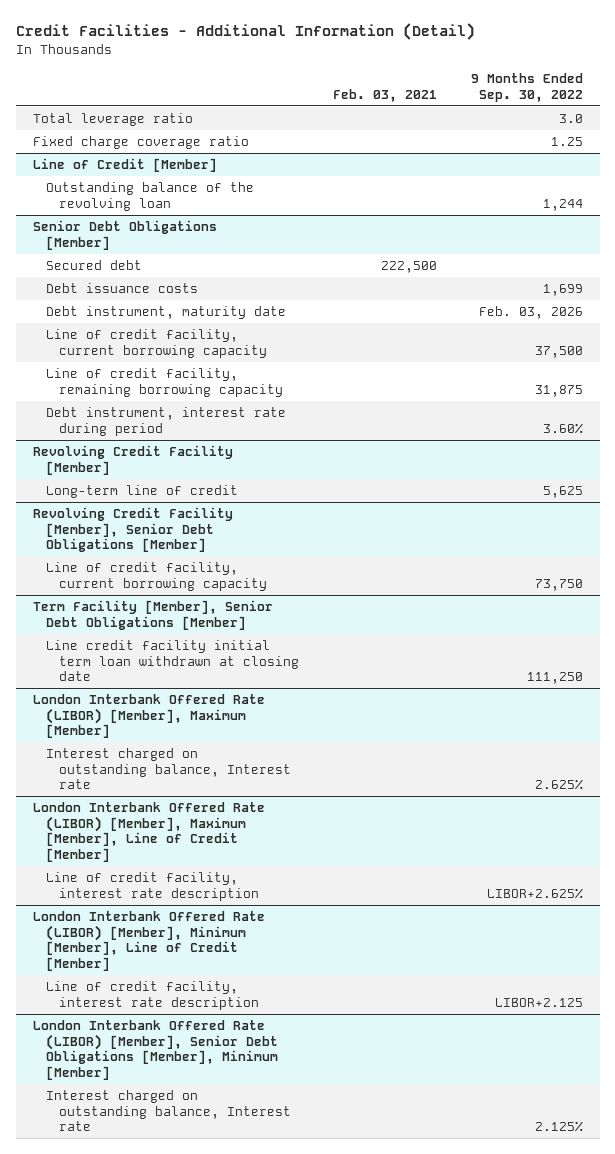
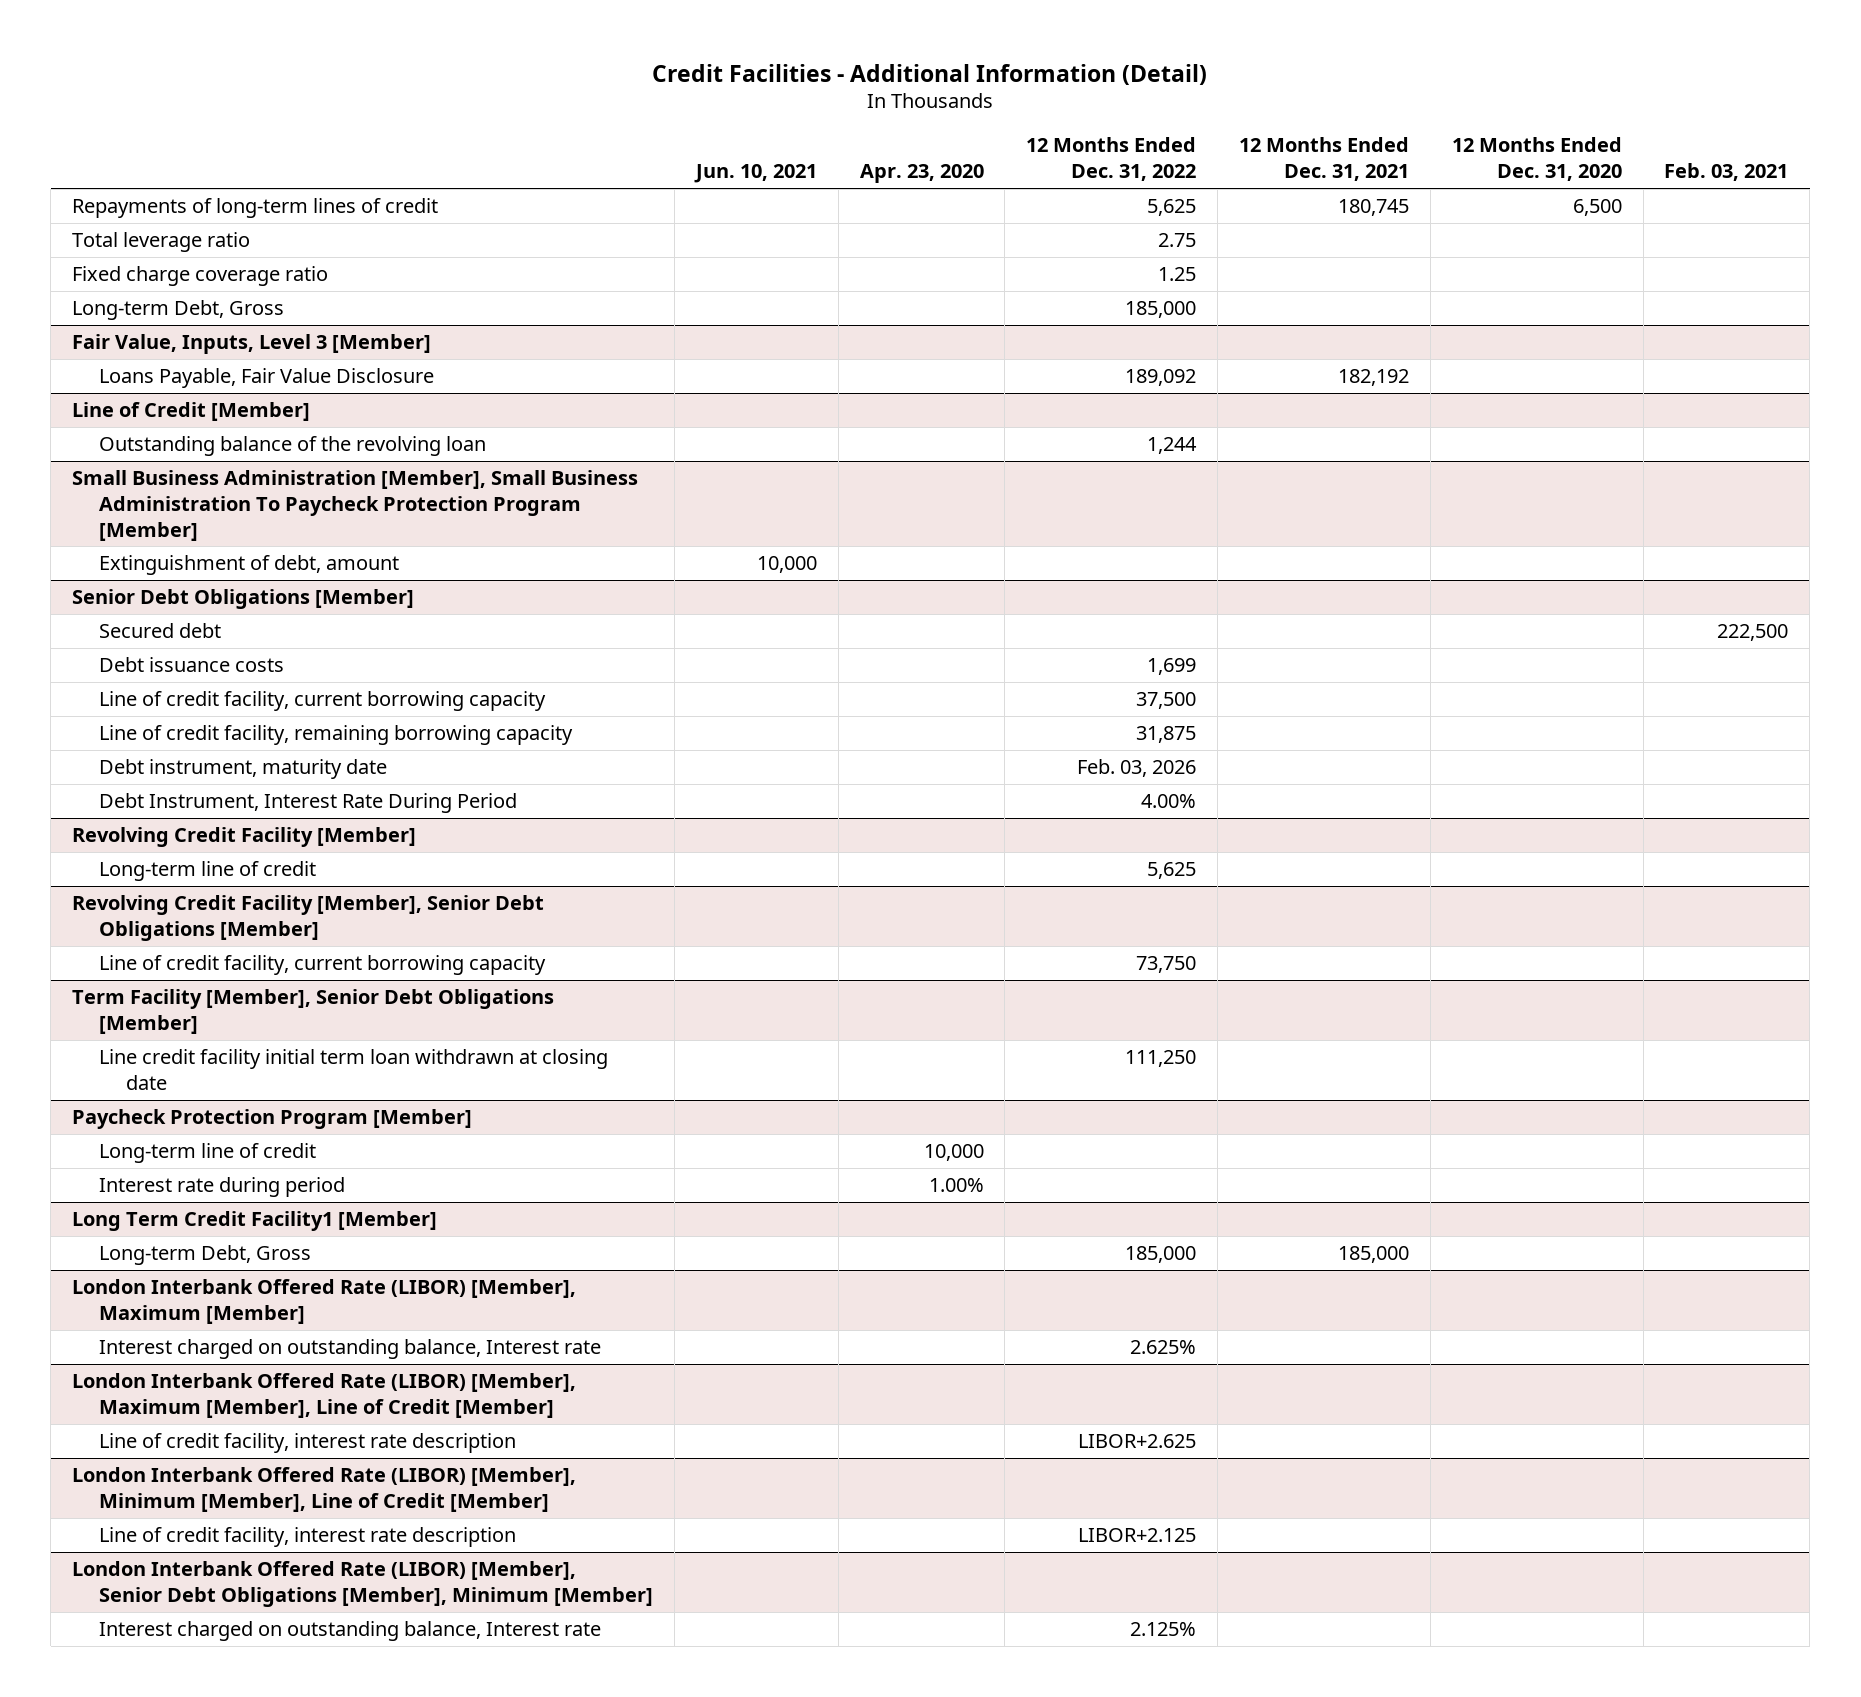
- | Feb. 03, 2021 | 9 Months Ended Sep. 30, 2022
+ | Jun. 10, 2021 | Apr. 23, 2020 | 12 Months Ended Dec. 31, 2022 | 12 Months Ended Dec. 31, 2021 | 12 Months Ended Dec. 31, 2020 | Feb. 03, 2021
+ Repayments of long-term lines of credit | | | 5,625 | 180,745 | 6,500 |
+ Long-term Debt, Gross | | | 185,000 | | |
+ Fair Value, Inputs, Level 3 [Member]
+ Loans Payable, Fair Value Disclosure | | | 189,092 | 182,192 | |
+ Small Business Administration [Member], Small Business Administration To Paycheck Protection Program [Member]
+ Extinguishment of debt, amount | 10,000 | | | | |
@ Senior Debt Obligations [Member]
- Debt instrument, interest rate during period | | 3.60%
moved down: Debt instrument, maturity date | | | Feb. 03, 2026 | | |
+ Debt Instrument, Interest Rate During Period | | | 4.00% | | |
+ Paycheck Protection Program [Member]
+ Long-term line of credit | | 10,000 | | | |
+ Interest rate during period | | 1.00% | | | |
+ Long Term Credit Facility1 [Member]
+ Long-term Debt, Gross | | | 185,000 | 185,000 | |

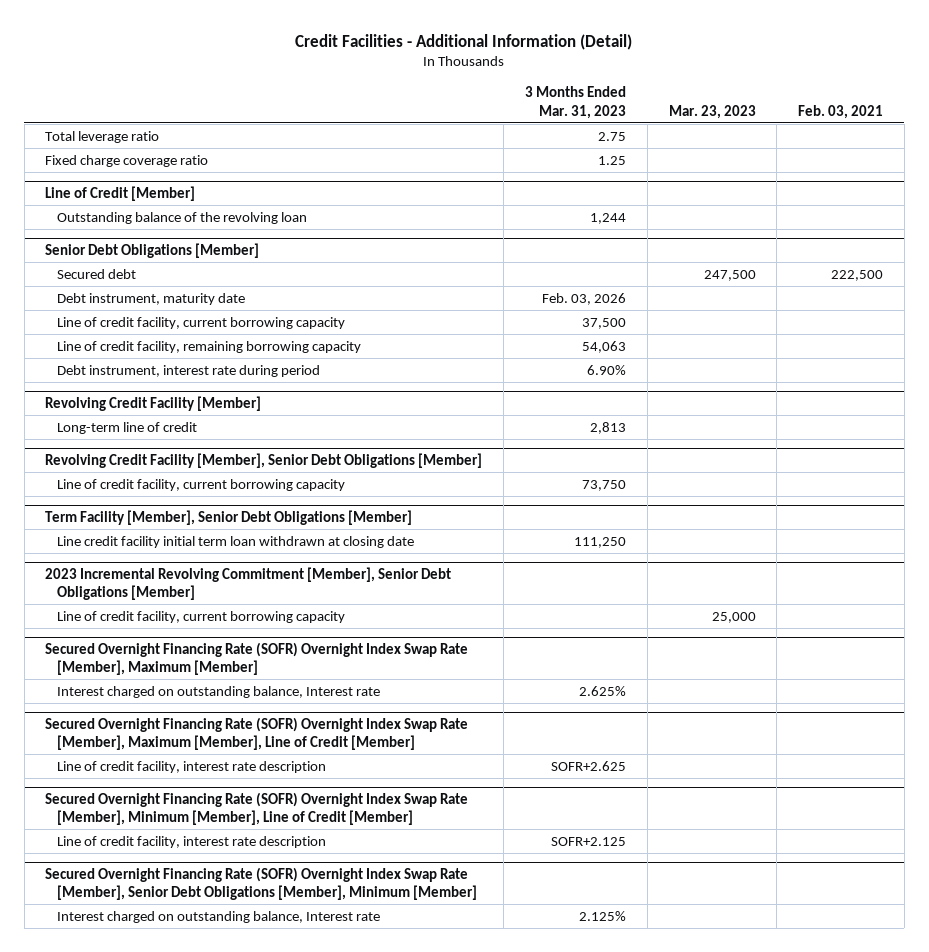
- | Jun. 10, 2021 | Apr. 23, 2020 | 12 Months Ended Dec. 31, 2022 | 12 Months Ended Dec. 31, 2021 | 12 Months Ended Dec. 31, 2020 | Feb. 03, 2021
+ | 3 Months Ended Mar. 31, 2023 | Mar. 23, 2023 | Feb. 03, 2021
- Repayments of long-term lines of credit | | | 5,625 | 180,745 | 6,500 |
- Long-term Debt, Gross | | | 185,000 | | |
- Fair Value, Inputs, Level 3 [Member]
- Loans Payable, Fair Value Disclosure | | | 189,092 | 182,192 | |
- Small Business Administration [Member], Small Business Administration To Paycheck Protection Program [Member]
- Extinguishment of debt, amount | 10,000 | | | | |
@ Senior Debt Obligations [Member]
- Debt issuance costs | | | 1,699 | | |
moved up: Debt instrument, maturity date | Feb. 03, 2026 | |
- Debt Instrument, Interest Rate During Period | | | 4.00% | | |
+ Debt instrument, interest rate during period | 6.90% | |
- Paycheck Protection Program [Member]
- Long-term line of credit | | 10,000 | | | |
- Interest rate during period | | 1.00% | | | |
- Long Term Credit Facility1 [Member]
- Long-term Debt, Gross | | | 185,000 | 185,000 | |
- London Interbank Offered Rate (LIBOR) [Member], Maximum [Member]
- Interest charged on outstanding balance, Interest rate | | | 2.625% | | |
- London Interbank Offered Rate (LIBOR) [Member], Maximum [Member], Line of Credit [Member]
- Line of credit facility, interest rate description | | | LIBOR+2.625 | | |
- London Interbank Offered Rate (LIBOR) [Member], Minimum [Member], Line of Credit [Member]
- Line of credit facility, interest rate description | | | LIBOR+2.125 | | |
- London Interbank Offered Rate (LIBOR) [Member], Senior Debt Obligations [Member], Minimum [Member]
- Interest charged on outstanding balance, Interest rate | | | 2.125% | | |
+ 2023 Incremental Revolving Commitment [Member], Senior Debt Obligations [Member]
+ Line of credit facility, current borrowing capacity | | 25,000 |
+ Secured Overnight Financing Rate (SOFR) Overnight Index Swap Rate [Member], Maximum [Member]
+ Interest charged on outstanding balance, Interest rate | 2.625% | |
+ Secured Overnight Financing Rate (SOFR) Overnight Index Swap Rate [Member], Maximum [Member], Line of Credit [Member]
+ Line of credit facility, interest rate description | SOFR+2.625 | |
+ Secured Overnight Financing Rate (SOFR) Overnight Index Swap Rate [Member], Minimum [Member], Line of Credit [Member]
+ Line of credit facility, interest rate description | SOFR+2.125 | |
+ Secured Overnight Financing Rate (SOFR) Overnight Index Swap Rate [Member], Senior Debt Obligations [Member], Minimum [Member]
+ Interest charged on outstanding balance, Interest rate | 2.125% | |

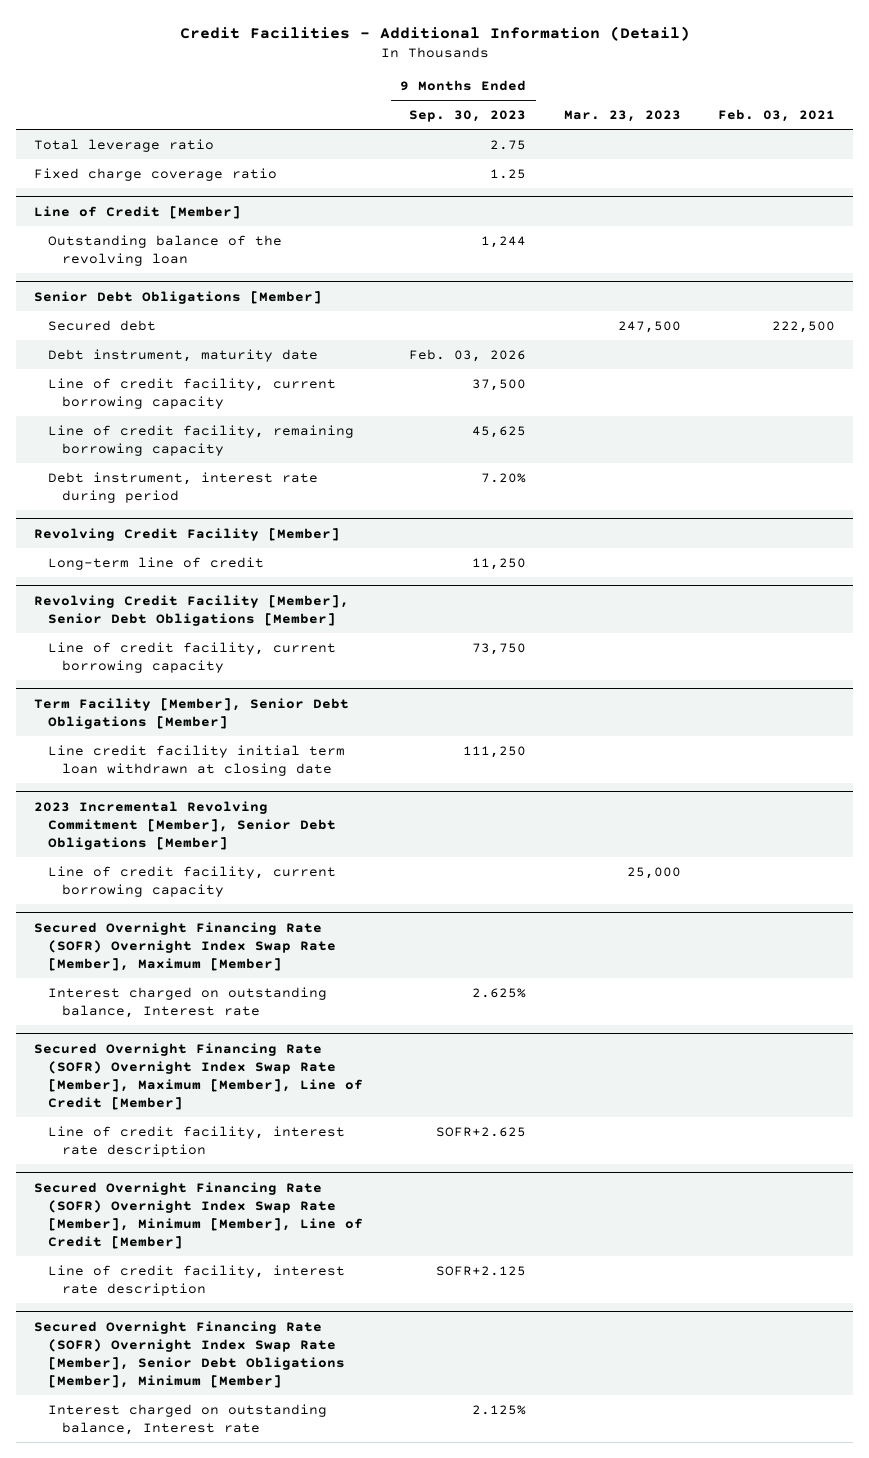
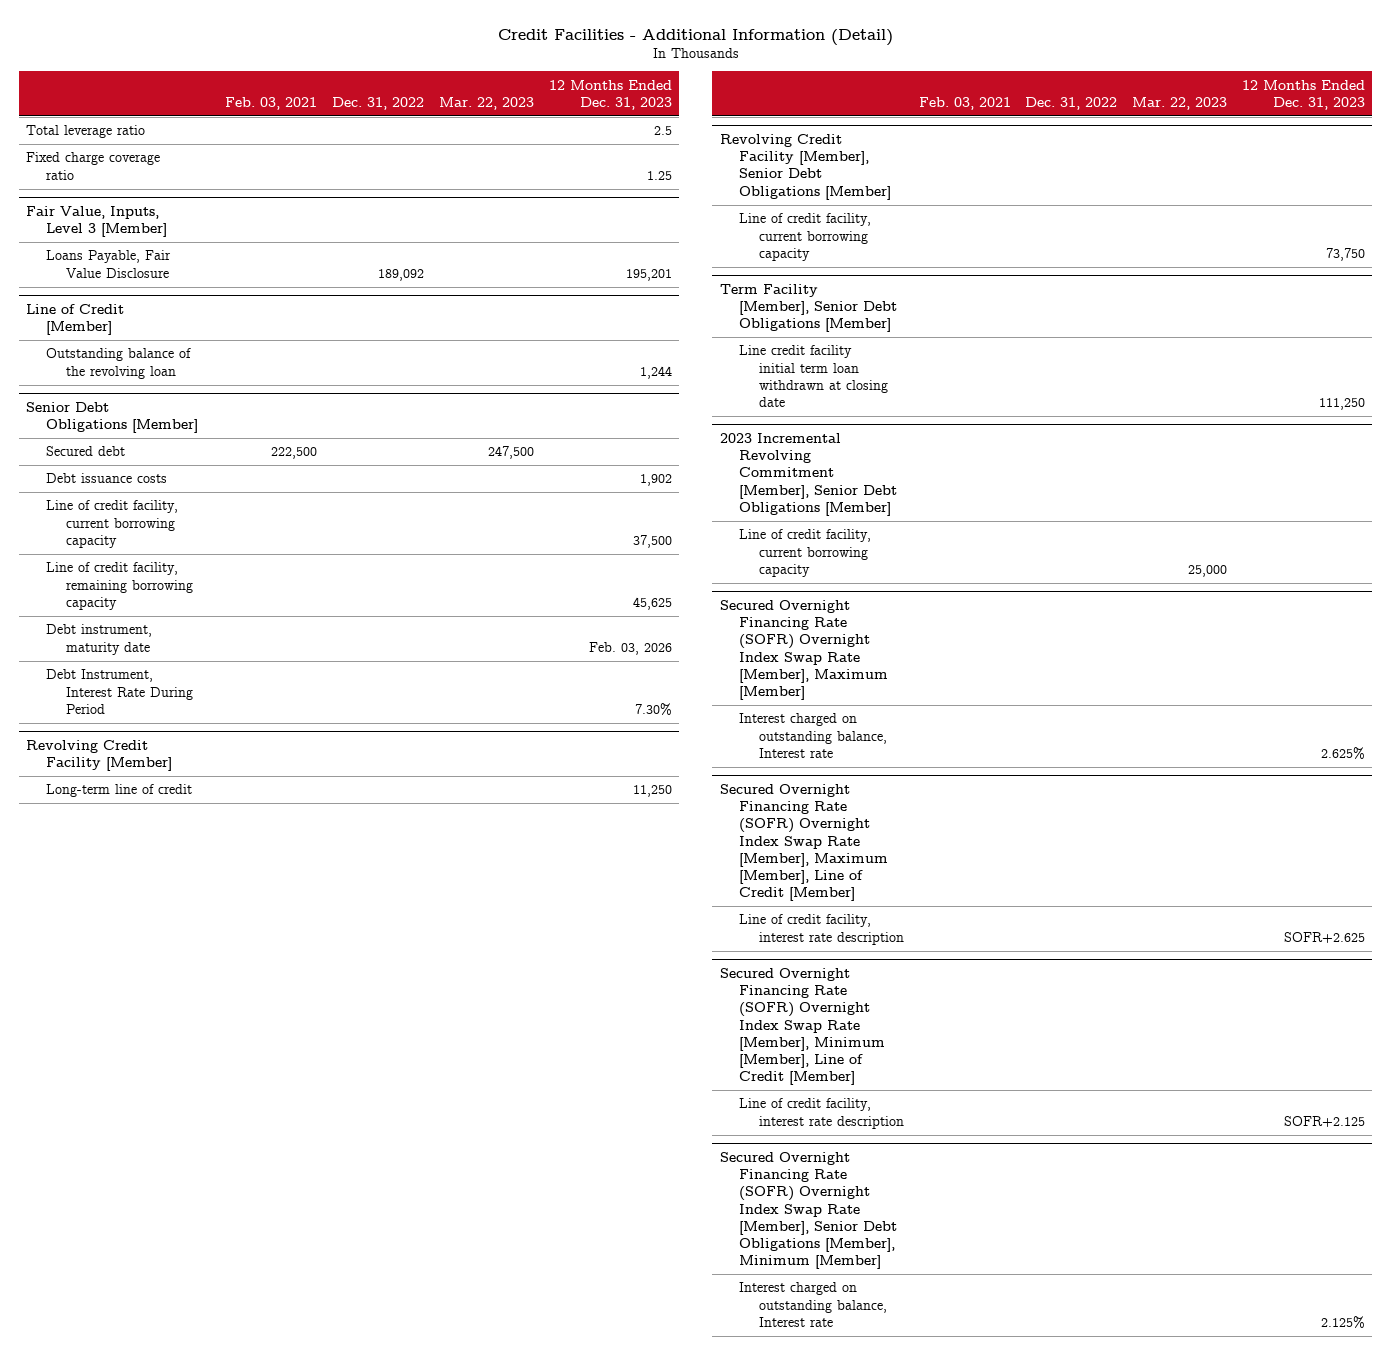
- | 9 Months Ended Sep. 30, 2023 | Mar. 23, 2023 | Feb. 03, 2021
+ | Feb. 03, 2021 | Dec. 31, 2022 | Mar. 22, 2023 | 12 Months Ended Dec. 31, 2023
+ Fair Value, Inputs, Level 3 [Member]
+ Loans Payable, Fair Value Disclosure | | 189,092 | | 195,201
@ Senior Debt Obligations [Member]
+ Debt issuance costs | | | | 1,902
- Debt instrument, interest rate during period | 7.20% | |
moved down: Debt instrument, maturity date | | | | Feb. 03, 2026
+ Debt Instrument, Interest Rate During Period | | | | 7.30%

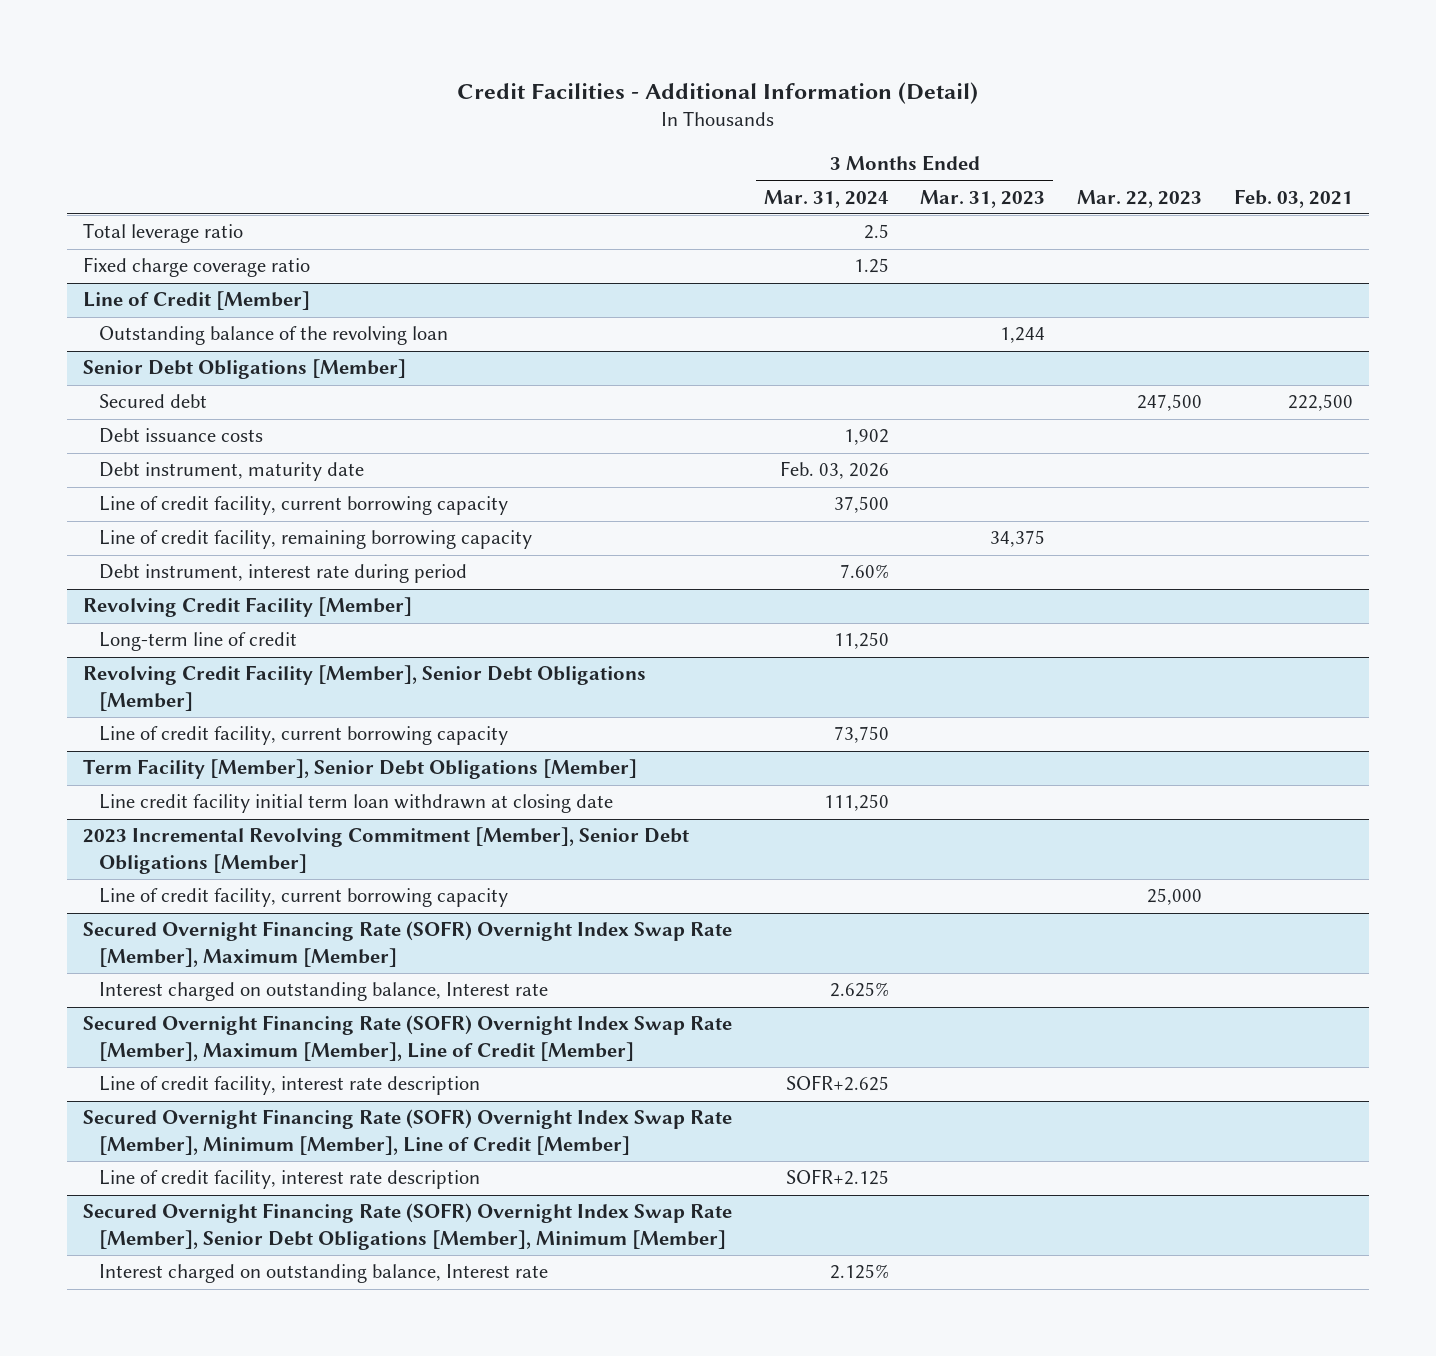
- | Feb. 03, 2021 | Dec. 31, 2022 | Mar. 22, 2023 | 12 Months Ended Dec. 31, 2023
+ | 3 Months Ended Mar. 31, 2024 | 3 Months Ended Mar. 31, 2023 | Mar. 22, 2023 | Feb. 03, 2021
- Fair Value, Inputs, Level 3 [Member]
- Loans Payable, Fair Value Disclosure | | 189,092 | | 195,201
@ Senior Debt Obligations [Member]
moved up: Debt instrument, maturity date | Feb. 03, 2026 | | |
- Debt Instrument, Interest Rate During Period | | | | 7.30%
+ Debt instrument, interest rate during period | 7.60% | | |

